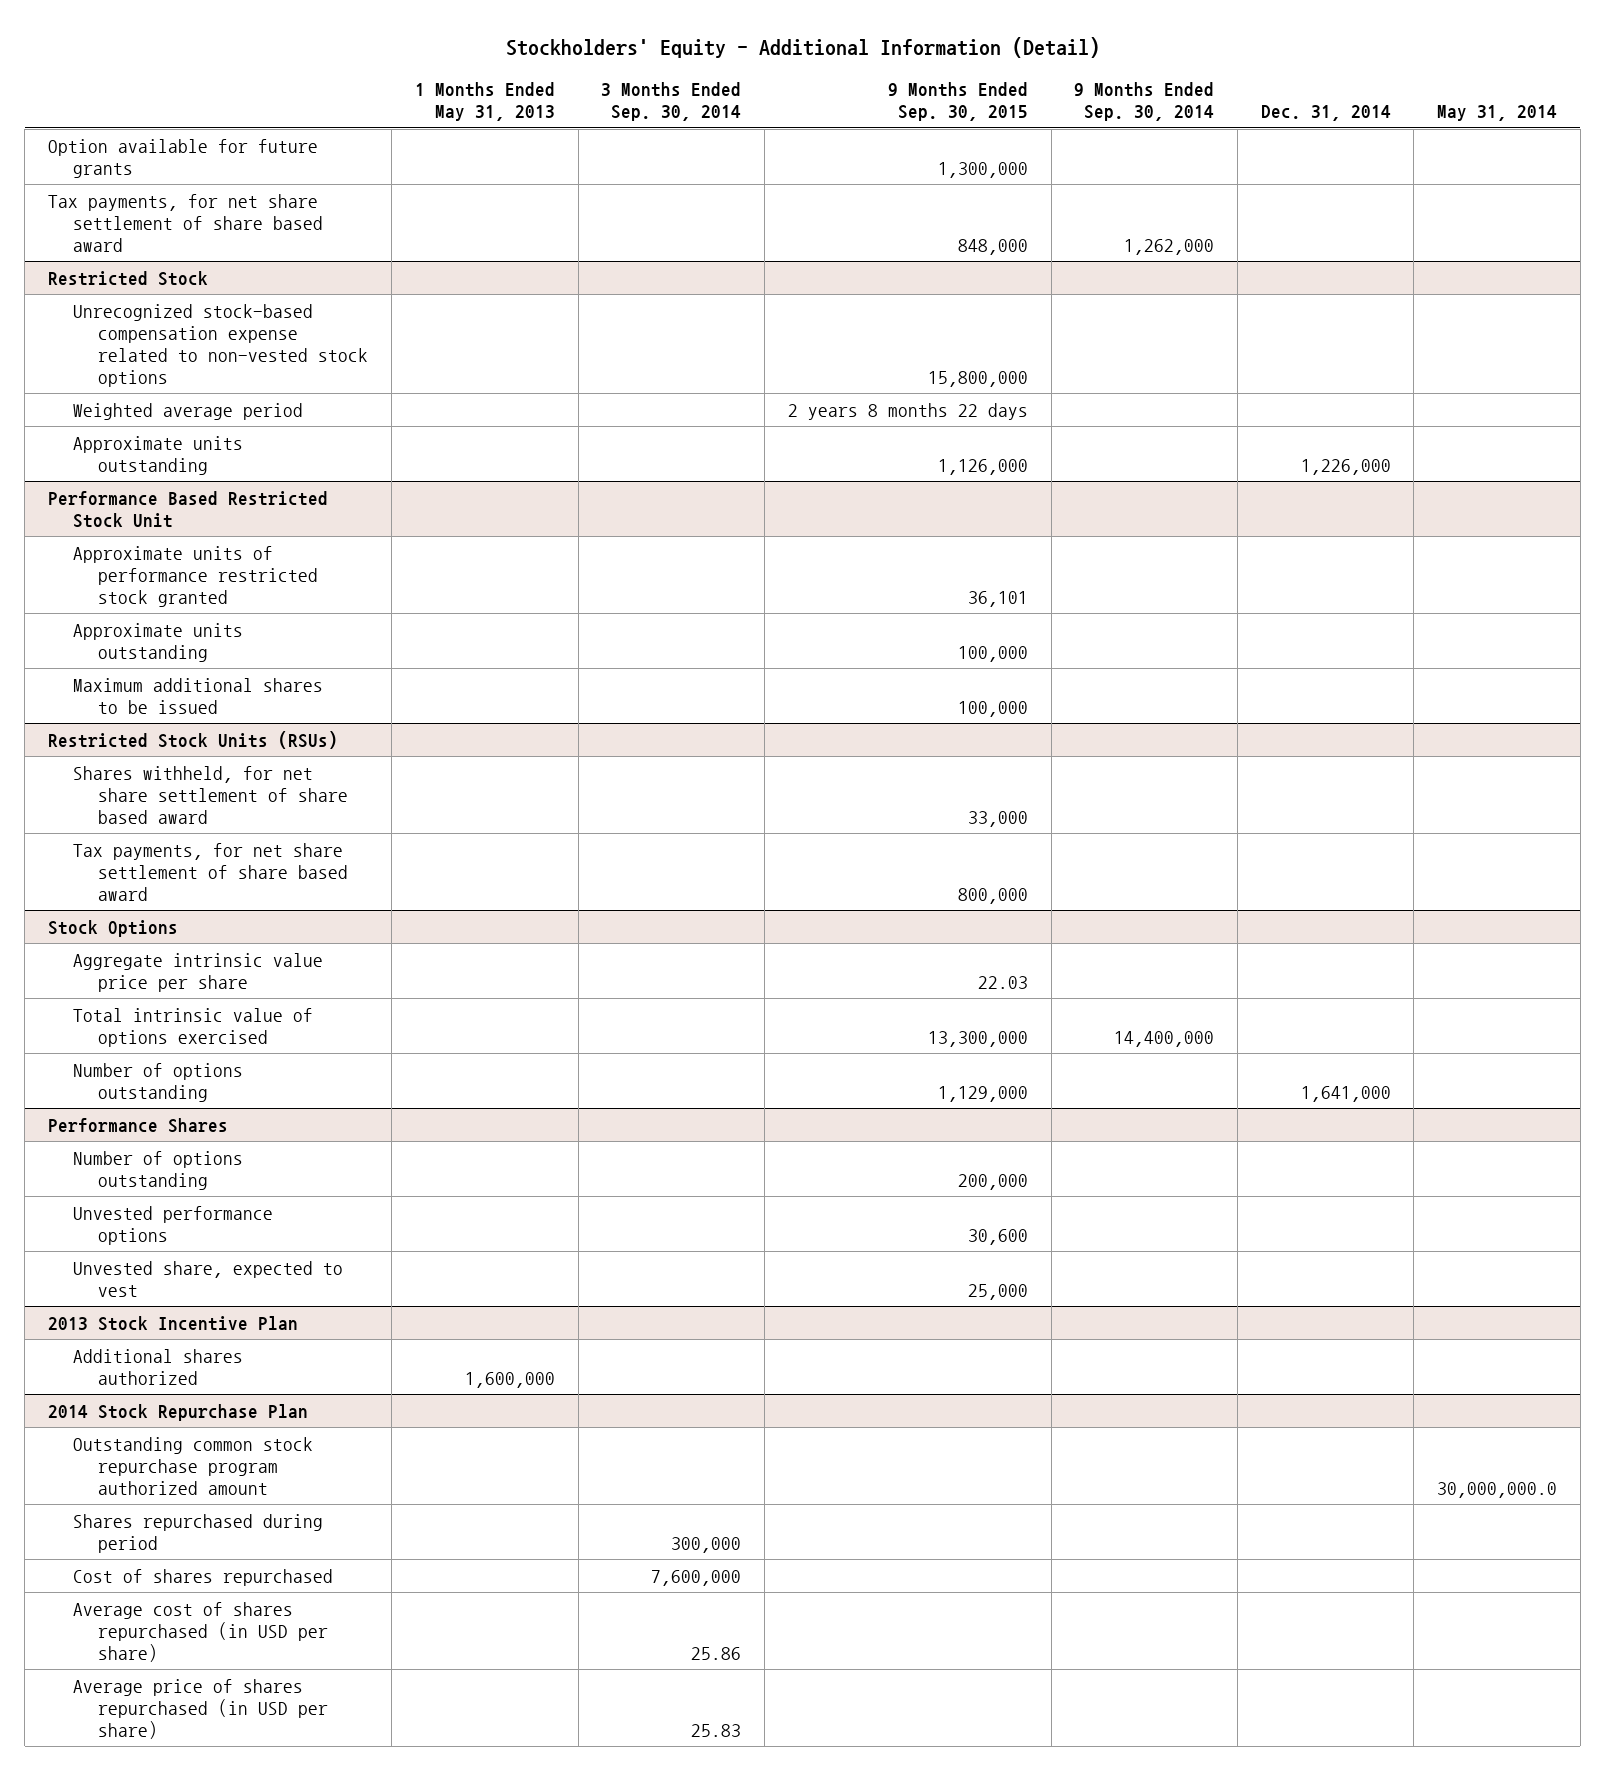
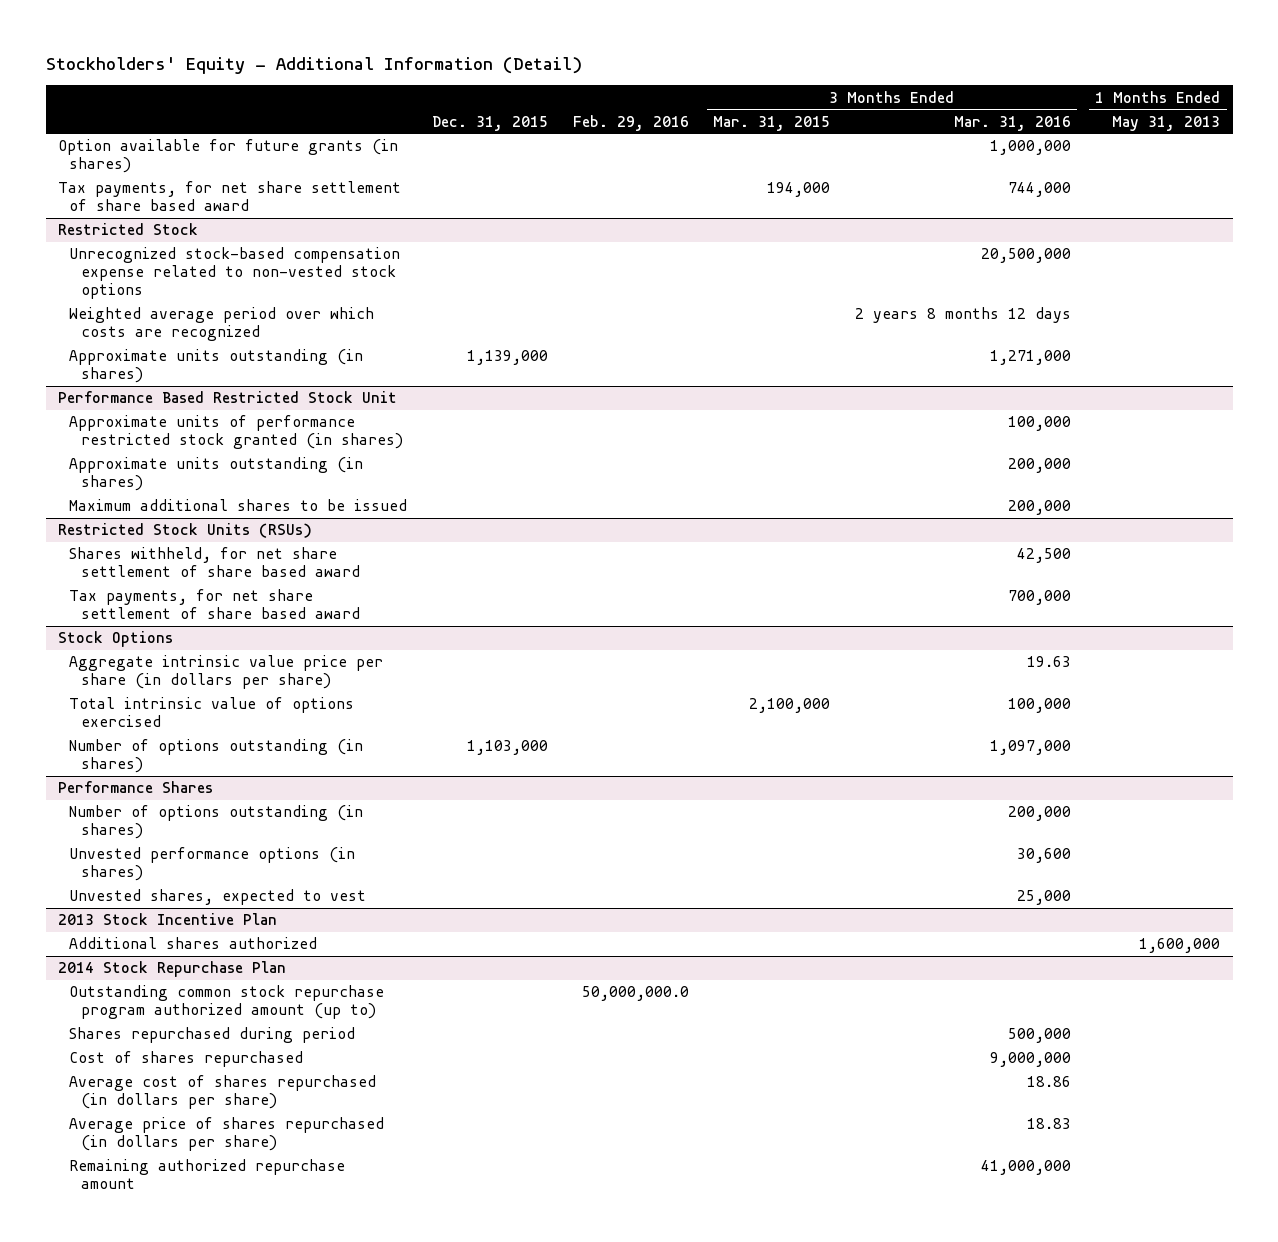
- | 1 Months Ended May 31, 2013 | 3 Months Ended Sep. 30, 2014 | 9 Months Ended Sep. 30, 2015 | 9 Months Ended Sep. 30, 2014 | Dec. 31, 2014 | May 31, 2014
+ | Dec. 31, 2015 | Feb. 29, 2016 | 3 Months Ended Mar. 31, 2015 | 3 Months Ended Mar. 31, 2016 | 1 Months Ended May 31, 2013
- Option available for future grants | | | 1,300,000 | | |
+ Option available for future grants (in shares) | | | | 1,000,000 |
@ Restricted Stock
- Weighted average period | | | 2 years 8 months 22 days | | |
- Approximate units outstanding | | | 1,126,000 | | 1,226,000 |
+ Weighted average period over which costs are recognized | | | | 2 years 8 months 12 days |
+ Approximate units outstanding (in shares) | 1,139,000 | | | 1,271,000 |
@ Performance Based Restricted Stock Unit
- Approximate units of performance restricted stock granted | | | 36,101 | | |
- Approximate units outstanding | | | 100,000 | | |
+ Approximate units of performance restricted stock granted (in shares) | | | | 100,000 |
+ Approximate units outstanding (in shares) | | | | 200,000 |
@ Stock Options
- Aggregate intrinsic value price per share | | | 22.03 | | |
+ Aggregate intrinsic value price per share (in dollars per share) | | | | 19.63 |
- Number of options outstanding | | | 1,129,000 | | 1,641,000 |
+ Number of options outstanding (in shares) | 1,103,000 | | | 1,097,000 |
@ Performance Shares
- Number of options outstanding | | | 200,000 | | |
- Unvested performance options | | | 30,600 | | |
- Unvested share, expected to vest | | | 25,000 | | |
+ Number of options outstanding (in shares) | | | | 200,000 |
+ Unvested performance options (in shares) | | | | 30,600 |
+ Unvested shares, expected to vest | | | | 25,000 |
@ 2014 Stock Repurchase Plan
- Outstanding common stock repurchase program authorized amount | | | | | | 30,000,000.0
+ Outstanding common stock repurchase program authorized amount (up to) | | 50,000,000.0 | | |
- Average cost of shares repurchased (in USD per share) | | 25.86 | | | |
- Average price of shares repurchased (in USD per share) | | 25.83 | | | |
+ Average cost of shares repurchased (in dollars per share) | | | | 18.86 |
+ Average price of shares repurchased (in dollars per share) | | | | 18.83 |
+ Remaining authorized repurchase amount | | | | 41,000,000 |

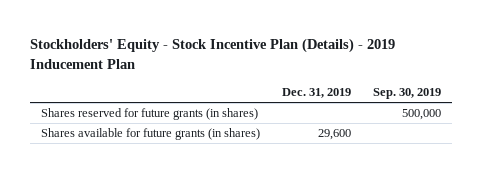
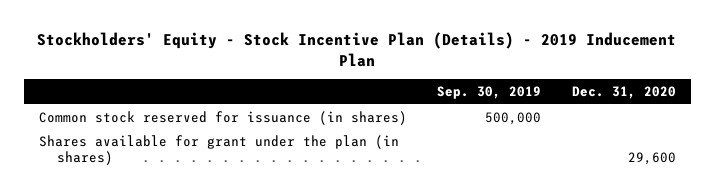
- | Dec. 31, 2019 | Sep. 30, 2019
+ | Sep. 30, 2019 | Dec. 31, 2020
- Shares reserved for future grants (in shares) | | 500,000
- Shares available for future grants (in shares) | 29,600 |
+ Common stock reserved for issuance (in shares) | 500,000 |
+ Shares available for grant under the plan (in shares) | | 29,600

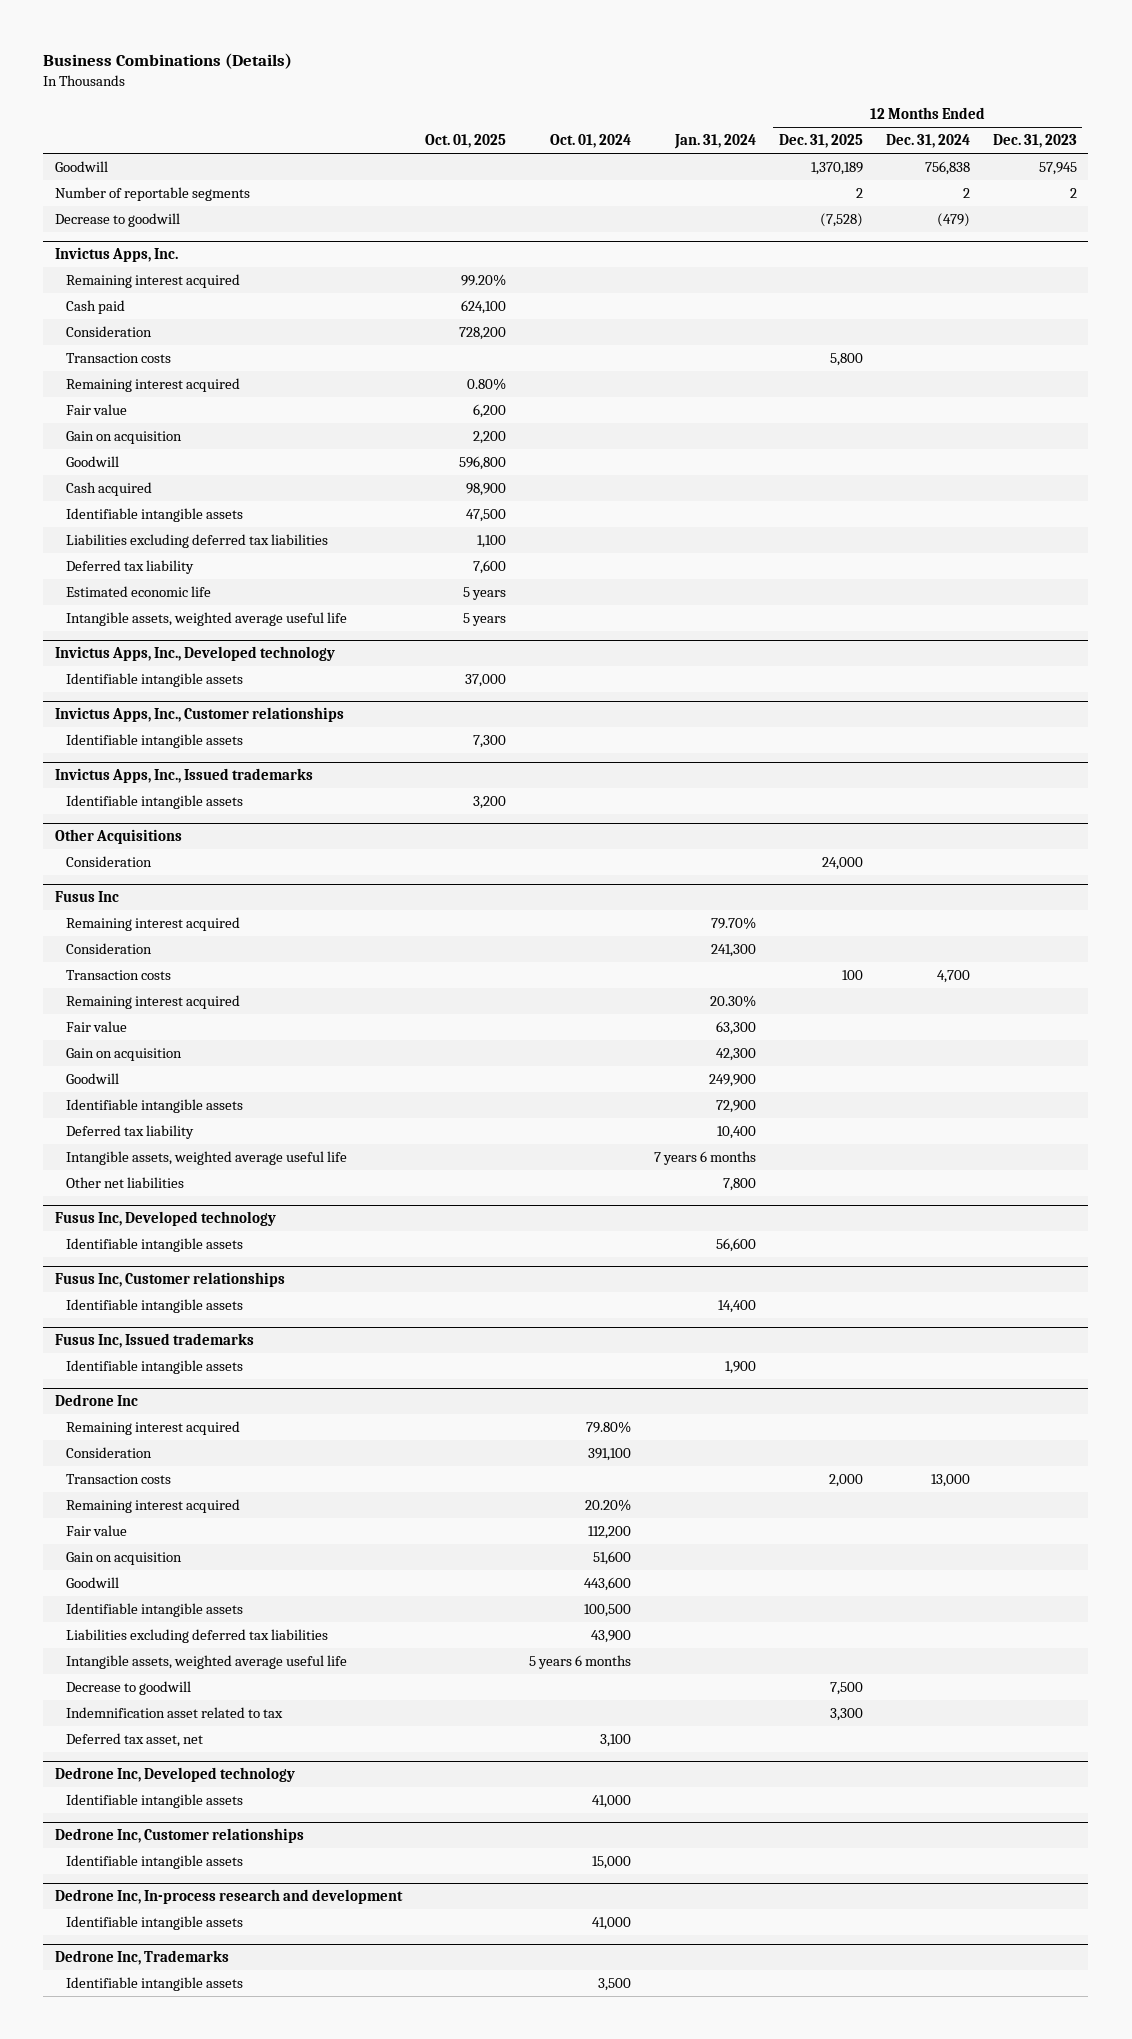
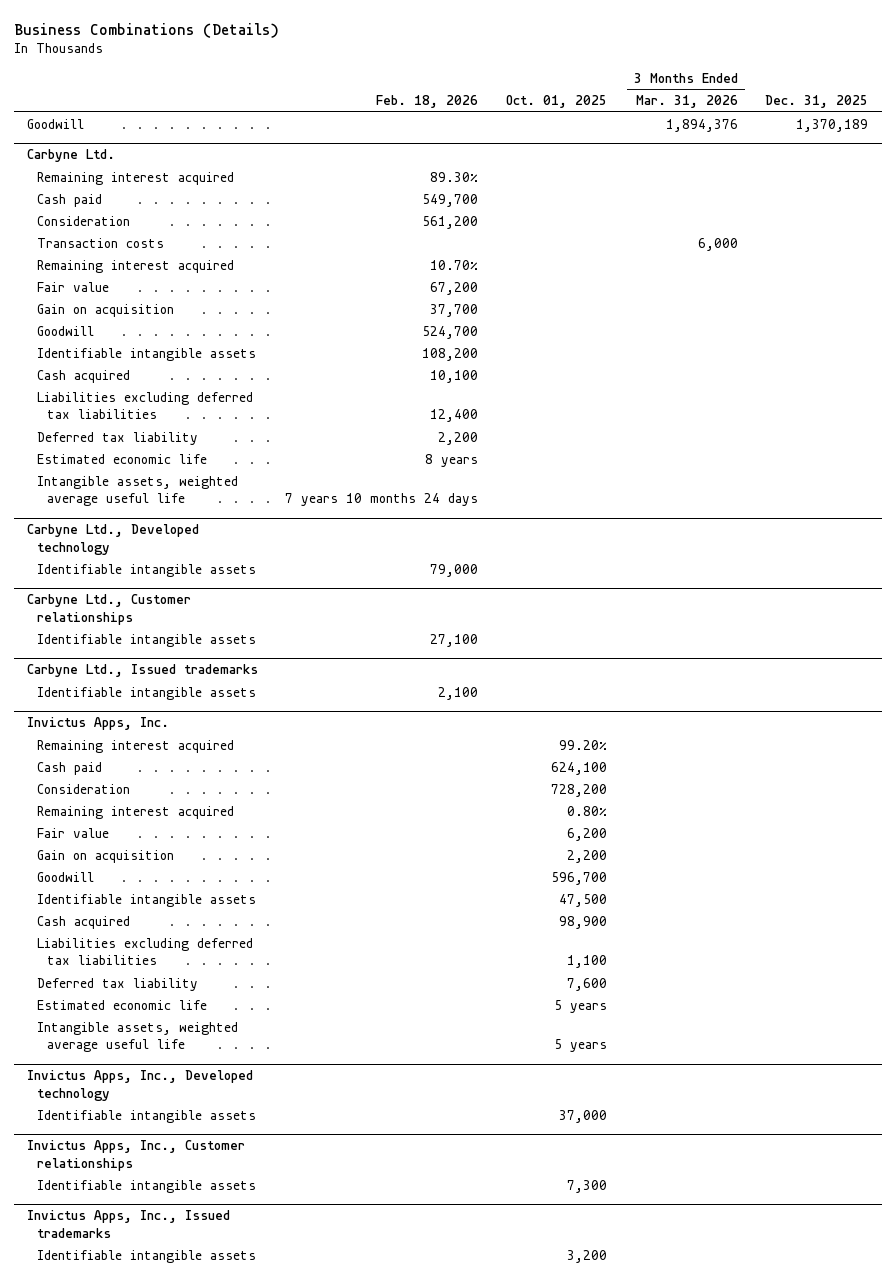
- | Oct. 01, 2025 | Oct. 01, 2024 | Jan. 31, 2024 | 12 Months Ended Dec. 31, 2025 | 12 Months Ended Dec. 31, 2024 | 12 Months Ended Dec. 31, 2023
+ | Feb. 18, 2026 | Oct. 01, 2025 | 3 Months Ended Mar. 31, 2026 | Dec. 31, 2025
- Number of reportable segments | | | | 2 | 2 | 2
- Decrease to goodwill | | | | (7,528) | (479) |
+ Carbyne Ltd.
+ Remaining interest acquired | 89.30% | | |
+ Cash paid | 549,700 | | |
+ Consideration | 561,200 | | |
+ Transaction costs | | | 6,000 |
+ Remaining interest acquired | 10.70% | | |
+ Fair value | 67,200 | | |
+ Gain on acquisition | 37,700 | | |
+ Goodwill | 524,700 | | |
+ Identifiable intangible assets | 108,200 | | |
+ Cash acquired | 10,100 | | |
+ Liabilities excluding deferred tax liabilities | 12,400 | | |
+ Deferred tax liability | 2,200 | | |
+ Estimated economic life | 8 years | | |
+ Intangible assets, weighted average useful life | 7 years 10 months 24 days | | |
+ Carbyne Ltd., Developed technology
+ Identifiable intangible assets | 79,000 | | |
+ Carbyne Ltd., Customer relationships
+ Identifiable intangible assets | 27,100 | | |
+ Carbyne Ltd., Issued trademarks
+ Identifiable intangible assets | 2,100 | | |
@ Invictus Apps, Inc.
- Transaction costs | | | | 5,800 | |
- Goodwill | 596,800 | | | | |
+ Goodwill | | 596,700 | |
moved down: Cash acquired | | 98,900 | |
- Other Acquisitions
- Consideration | | | | 24,000 | |
- Fusus Inc
- Remaining interest acquired | | | 79.70% | | |
- Consideration | | | 241,300 | | |
- Transaction costs | | | | 100 | 4,700 |
- Remaining interest acquired | | | 20.30% | | |
- Fair value | | | 63,300 | | |
- Gain on acquisition | | | 42,300 | | |
- Goodwill | | | 249,900 | | |
- Identifiable intangible assets | | | 72,900 | | |
- Deferred tax liability | | | 10,400 | | |
- Intangible assets, weighted average useful life | | | 7 years 6 months | | |
- Other net liabilities | | | 7,800 | | |
- Fusus Inc, Developed technology
- Identifiable intangible assets | | | 56,600 | | |
- Fusus Inc, Customer relationships
- Identifiable intangible assets | | | 14,400 | | |
- Fusus Inc, Issued trademarks
- Identifiable intangible assets | | | 1,900 | | |
- Dedrone Inc
- Remaining interest acquired | | 79.80% | | | |
- Consideration | | 391,100 | | | |
- Transaction costs | | | | 2,000 | 13,000 |
- Remaining interest acquired | | 20.20% | | | |
- Fair value | | 112,200 | | | |
- Gain on acquisition | | 51,600 | | | |
- Goodwill | | 443,600 | | | |
- Identifiable intangible assets | | 100,500 | | | |
- Liabilities excluding deferred tax liabilities | | 43,900 | | | |
- Intangible assets, weighted average useful life | | 5 years 6 months | | | |
- Decrease to goodwill | | | | 7,500 | |
- Indemnification asset related to tax | | | | 3,300 | |
- Deferred tax asset, net | | 3,100 | | | |
- Dedrone Inc, Developed technology
- Identifiable intangible assets | | 41,000 | | | |
- Dedrone Inc, Customer relationships
- Identifiable intangible assets | | 15,000 | | | |
- Dedrone Inc, In-process research and development
- Identifiable intangible assets | | 41,000 | | | |
- Dedrone Inc, Trademarks
- Identifiable intangible assets | | 3,500 | | | |

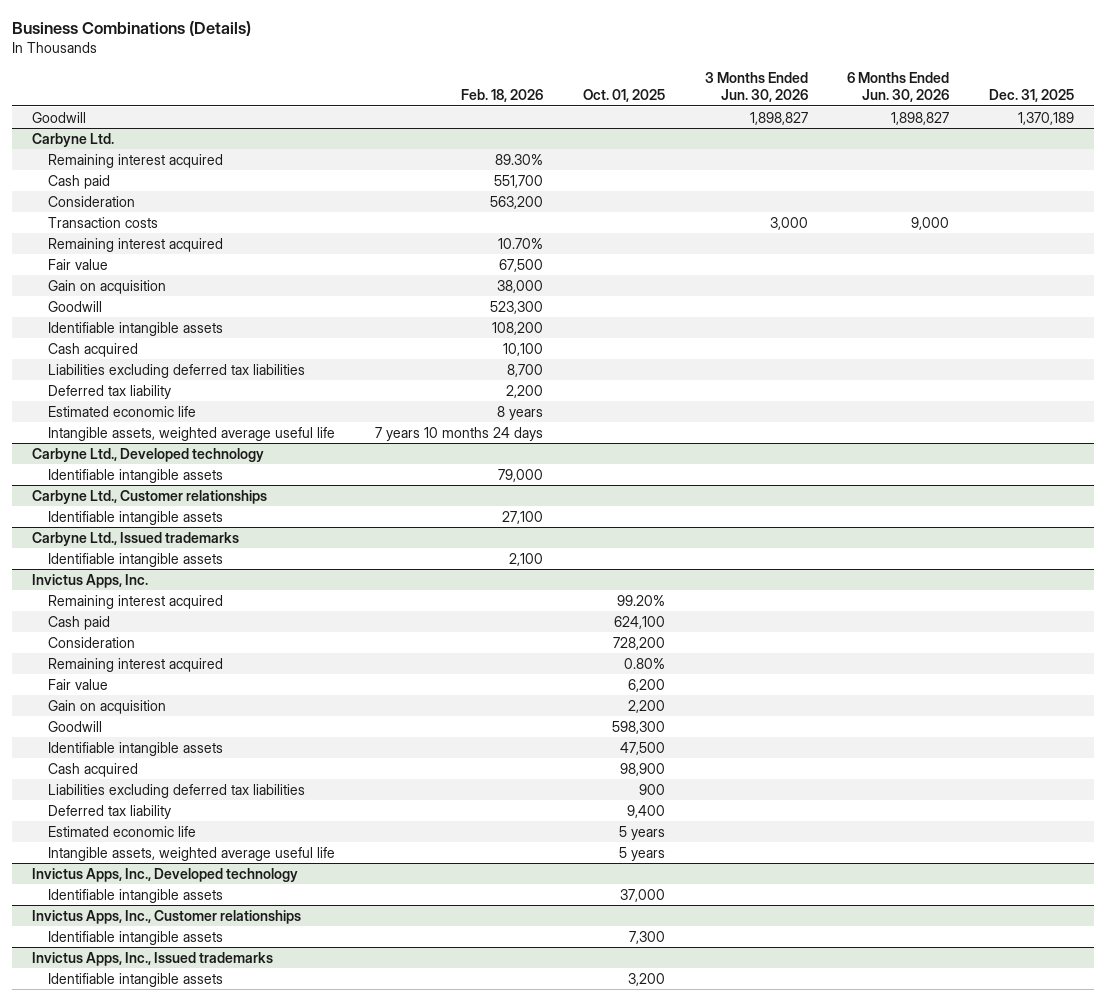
- | Feb. 18, 2026 | Oct. 01, 2025 | 3 Months Ended Mar. 31, 2026 | Dec. 31, 2025
+ | Feb. 18, 2026 | Oct. 01, 2025 | 3 Months Ended Jun. 30, 2026 | 6 Months Ended Jun. 30, 2026 | Dec. 31, 2025
@ Carbyne Ltd.
- Cash paid | 549,700 | | |
- Consideration | 561,200 | | |
+ Cash paid | 551,700 | | | |
+ Consideration | 563,200 | | | |
- Fair value | 67,200 | | |
- Gain on acquisition | 37,700 | | |
- Goodwill | 524,700 | | |
+ Fair value | 67,500 | | | |
+ Gain on acquisition | 38,000 | | | |
+ Goodwill | 523,300 | | | |
- Liabilities excluding deferred tax liabilities | 12,400 | | |
+ Liabilities excluding deferred tax liabilities | 8,700 | | | |
@ Invictus Apps, Inc.
- Goodwill | | 596,700 | |
+ Goodwill | | 598,300 | | |
- Liabilities excluding deferred tax liabilities | | 1,100 | |
- Deferred tax liability | | 7,600 | |
+ Liabilities excluding deferred tax liabilities | | 900 | | |
+ Deferred tax liability | | 9,400 | | |

